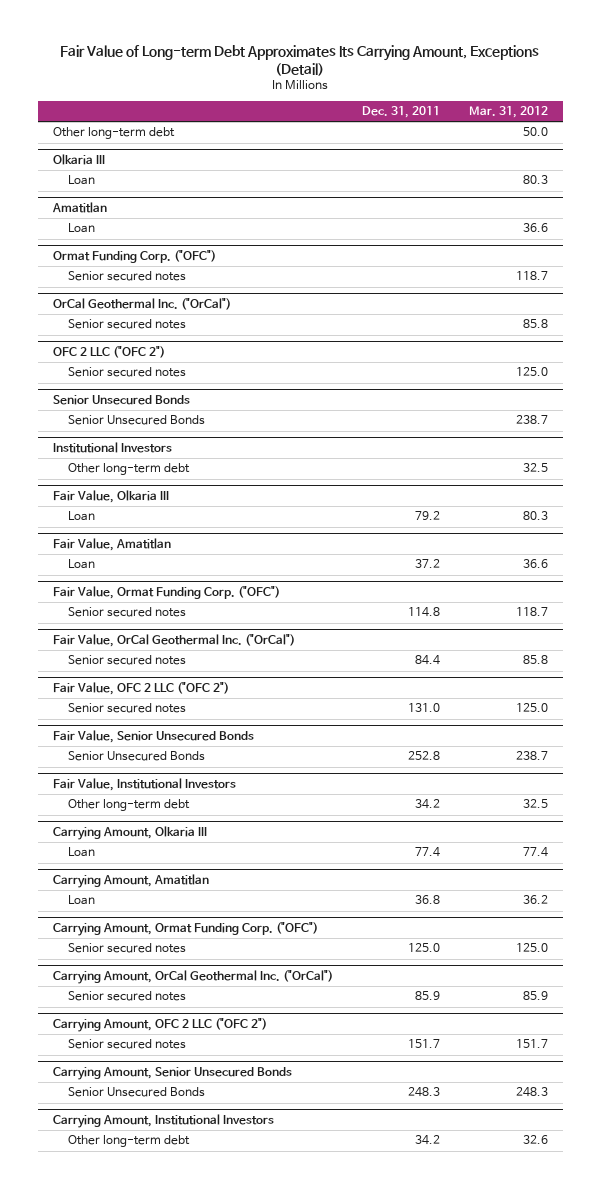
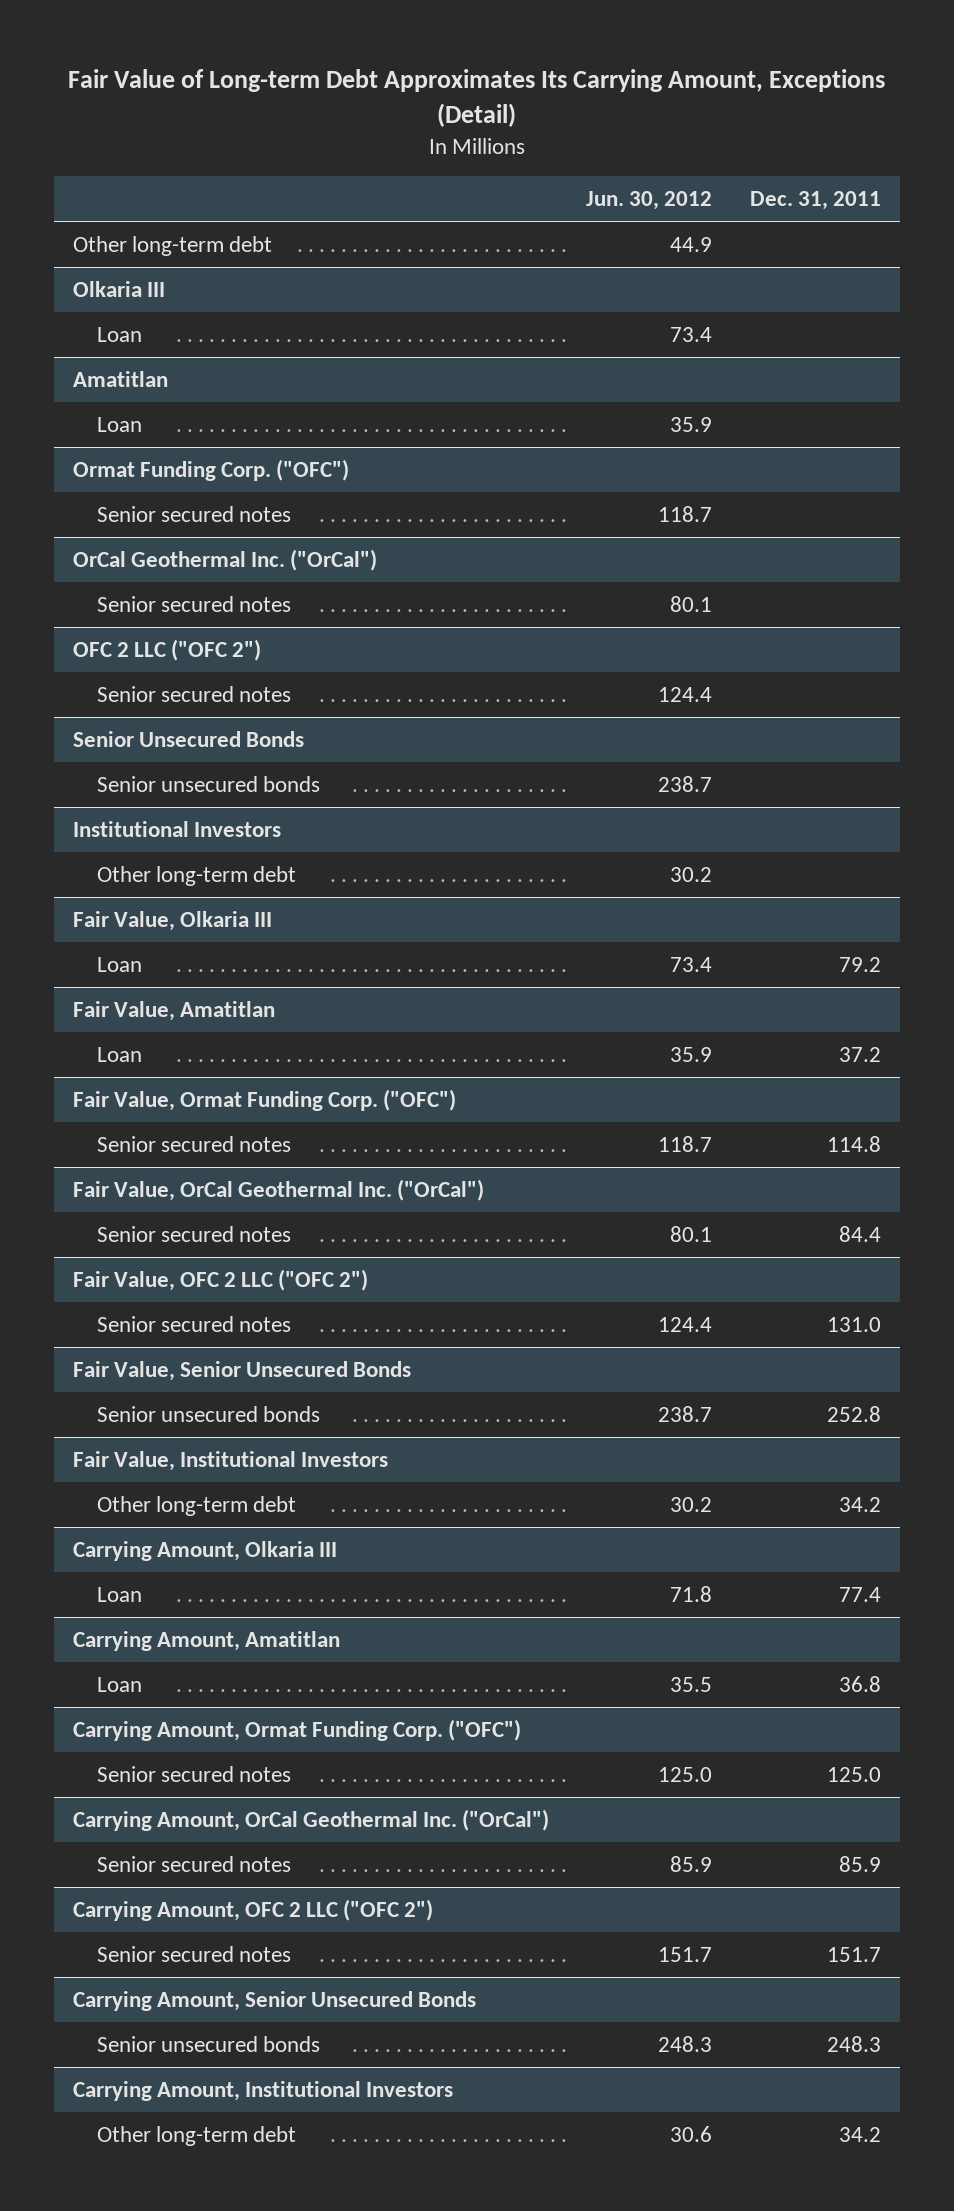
- | Dec. 31, 2011 | Mar. 31, 2012
+ | Jun. 30, 2012 | Dec. 31, 2011
@ Senior Unsecured Bonds
- Senior Unsecured Bonds | | 238.7
+ Senior unsecured bonds | 238.7 |
@ Fair Value, Senior Unsecured Bonds
- Senior Unsecured Bonds | 252.8 | 238.7
+ Senior unsecured bonds | 238.7 | 252.8
@ Carrying Amount, Senior Unsecured Bonds
- Senior Unsecured Bonds | 248.3 | 248.3
+ Senior unsecured bonds | 248.3 | 248.3

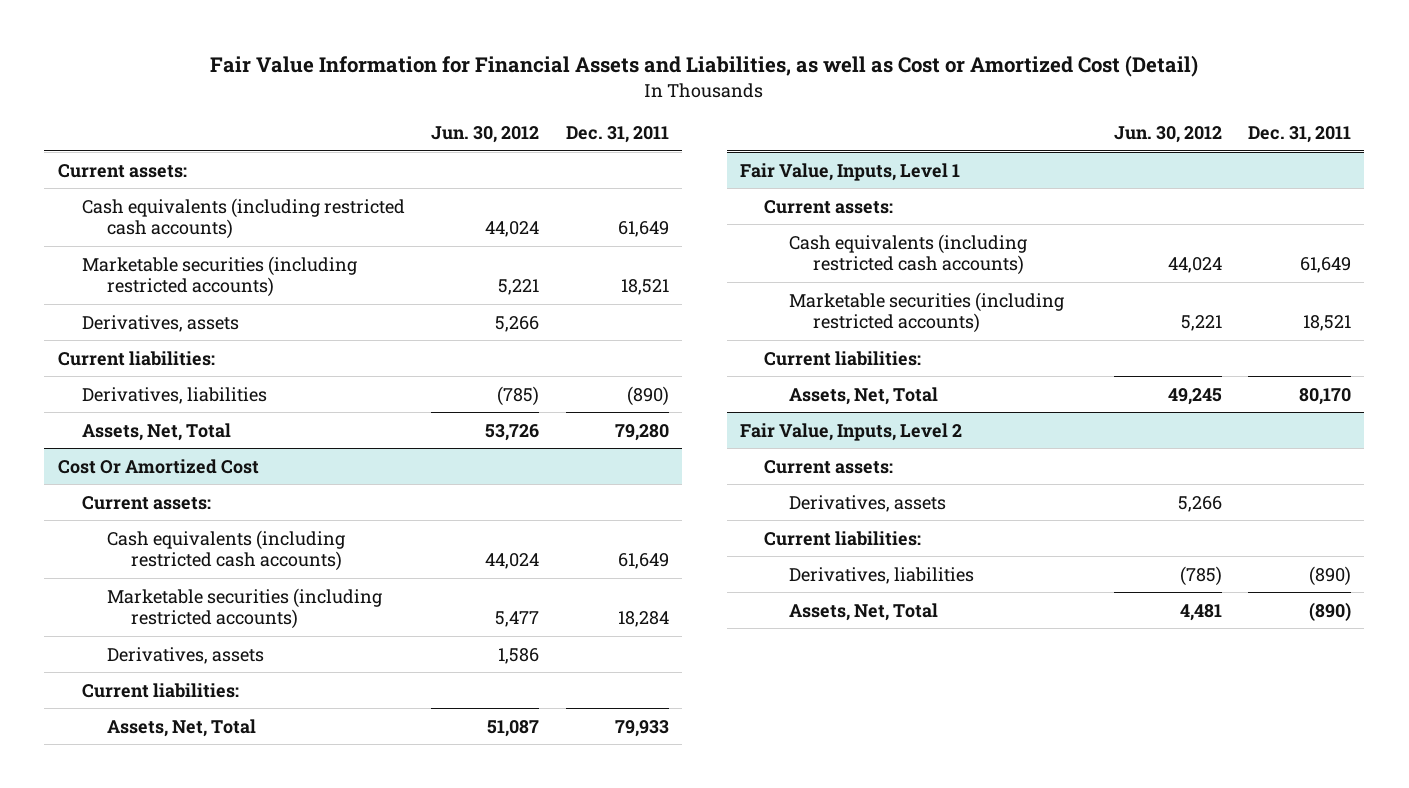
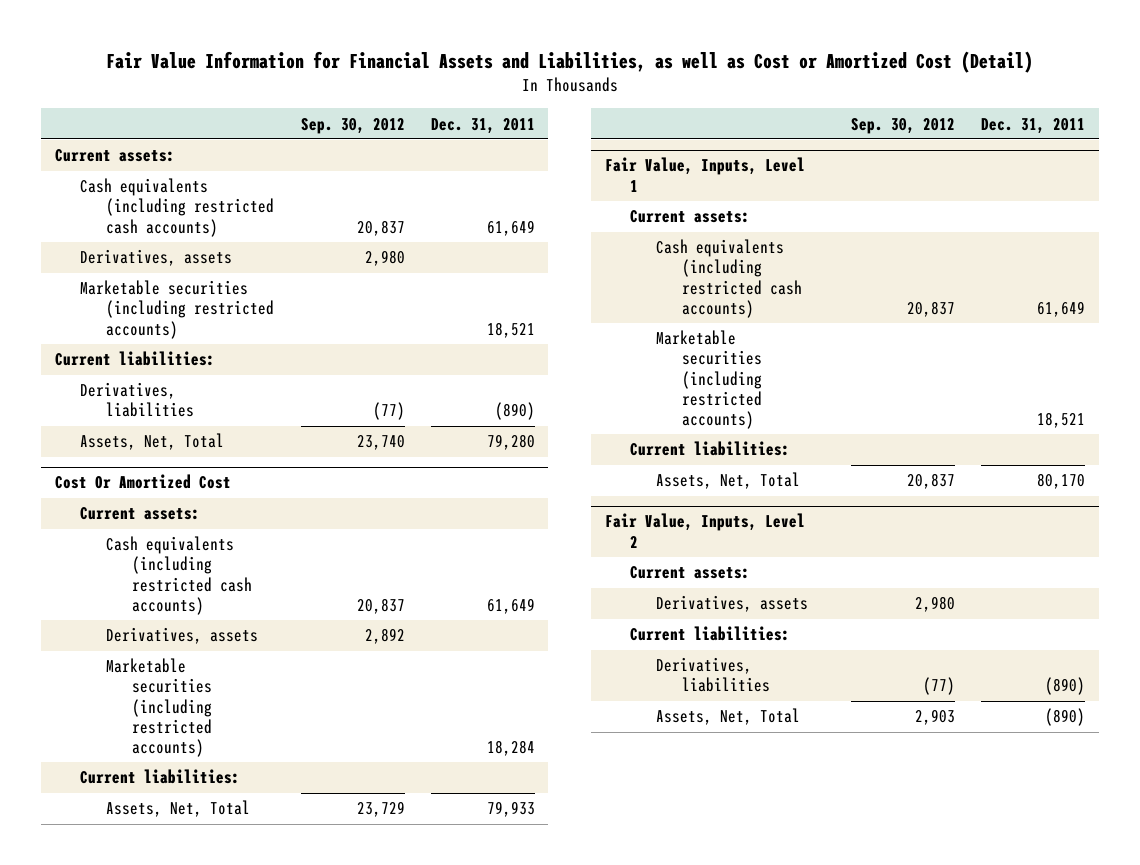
- | Jun. 30, 2012 | Dec. 31, 2011
+ | Sep. 30, 2012 | Dec. 31, 2011
moved down: Marketable securities (including restricted accounts) | | 18,521
@ Cost Or Amortized Cost
moved down: Marketable securities (including restricted accounts) | | 18,284

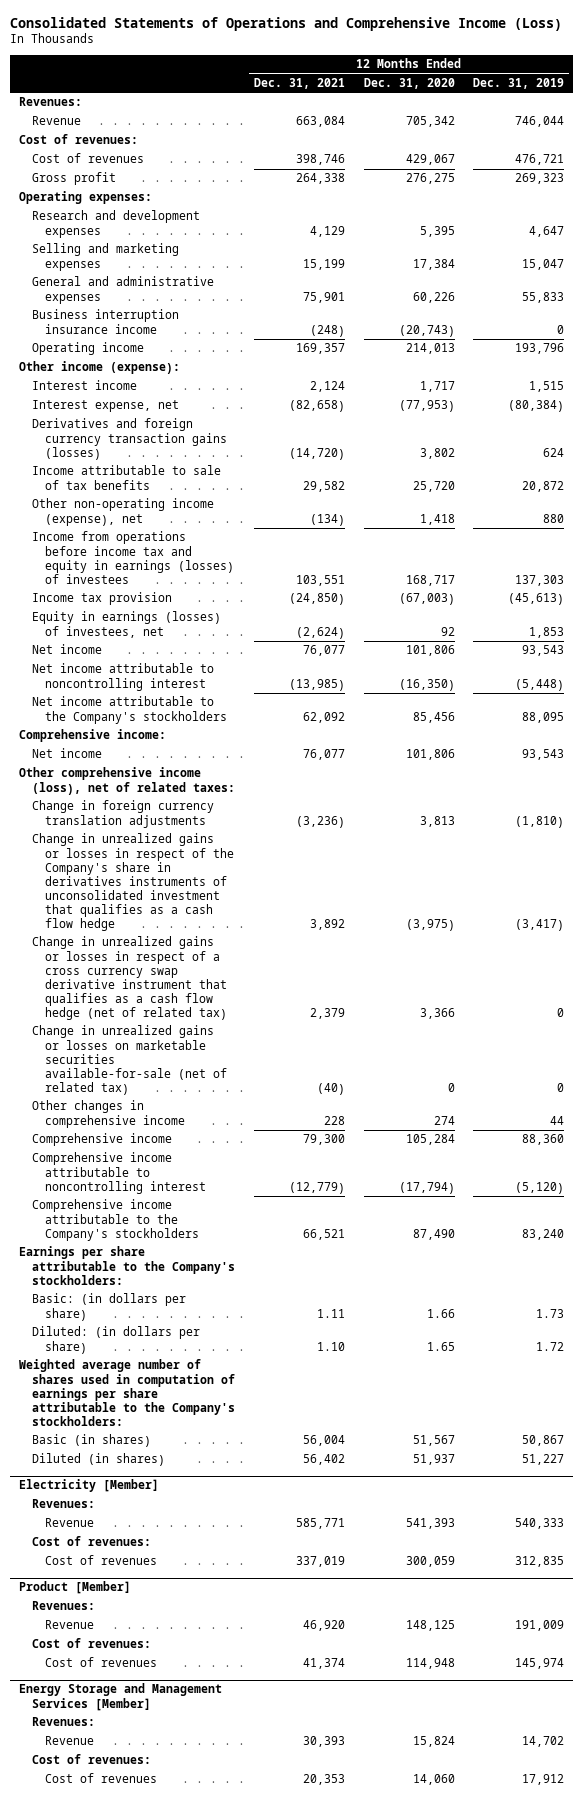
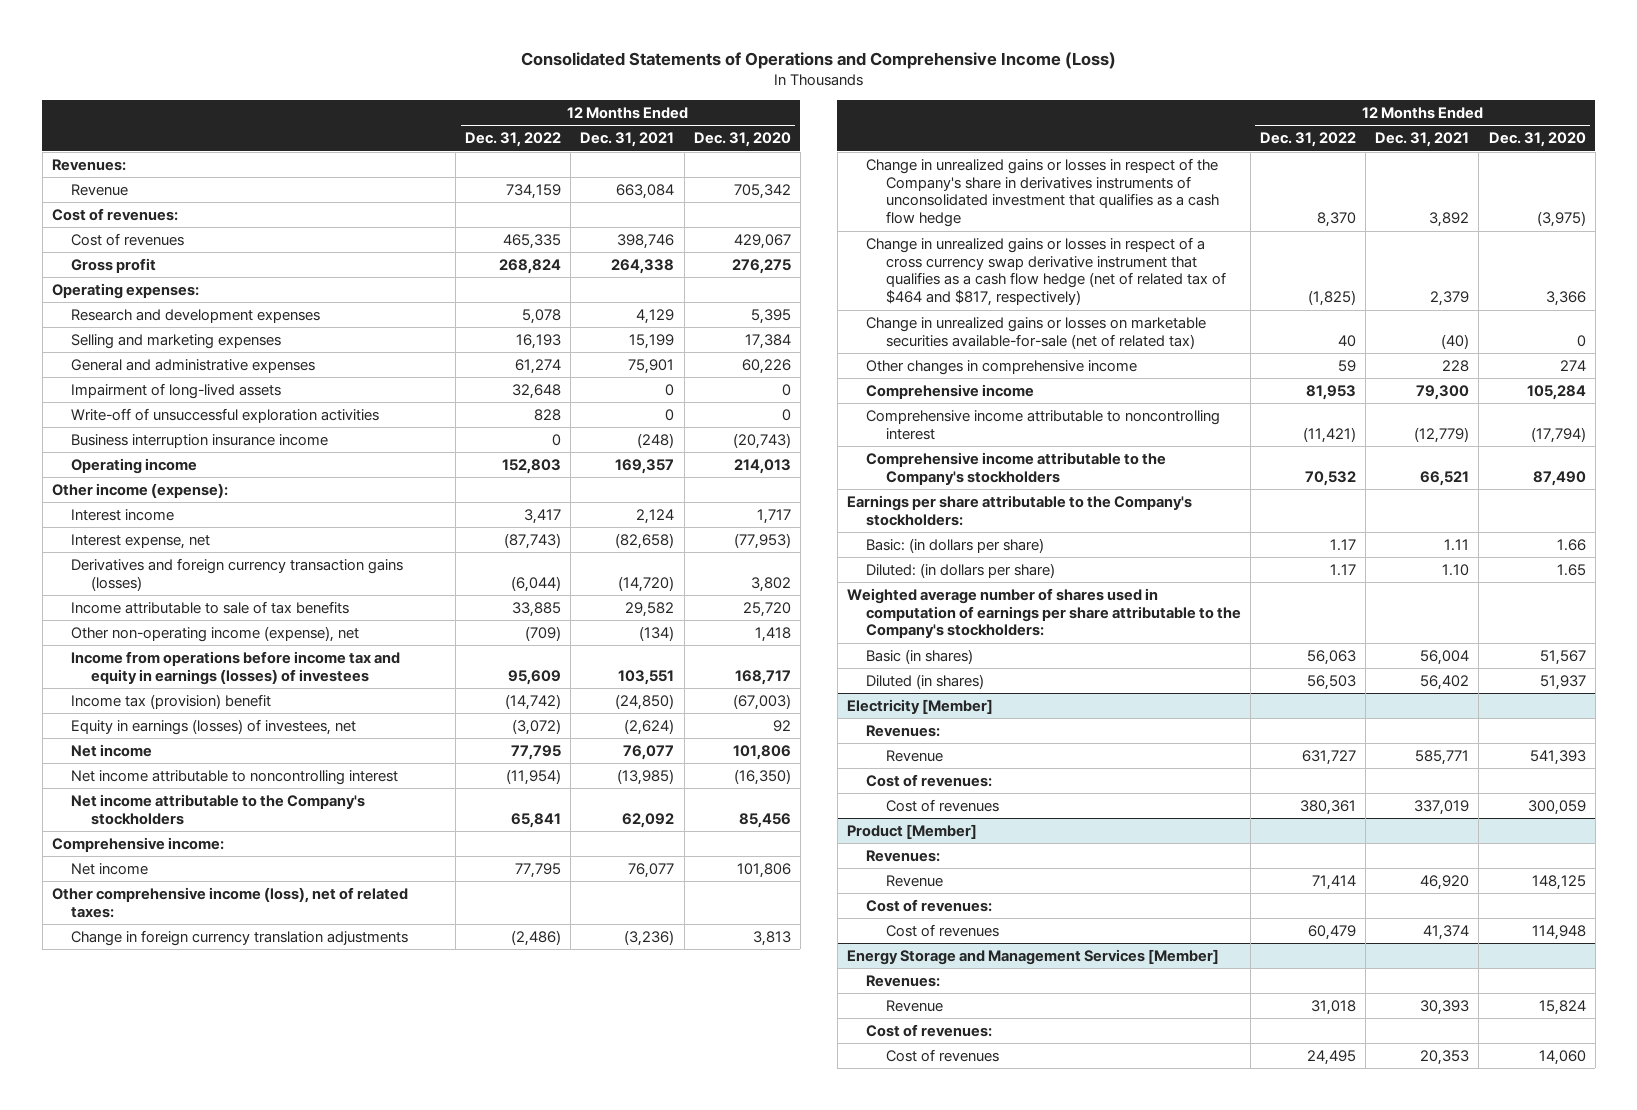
- | 12 Months Ended Dec. 31, 2021 | 12 Months Ended Dec. 31, 2020 | 12 Months Ended Dec. 31, 2019
+ | 12 Months Ended Dec. 31, 2022 | 12 Months Ended Dec. 31, 2021 | 12 Months Ended Dec. 31, 2020
+ Impairment of long-lived assets | 32,648 | 0 | 0
+ Write-off of unsuccessful exploration activities | 828 | 0 | 0
- Income tax provision | (24,850) | (67,003) | (45,613)
+ Income tax (provision) benefit | (14,742) | (24,850) | (67,003)
- Change in unrealized gains or losses in respect of a cross currency swap derivative instrument that qualifies as a cash flow hedge (net of related tax) | 2,379 | 3,366 | 0
+ Change in unrealized gains or losses in respect of a cross currency swap derivative instrument that qualifies as a cash flow hedge (net of related tax of $464 and $817, respectively) | (1,825) | 2,379 | 3,366

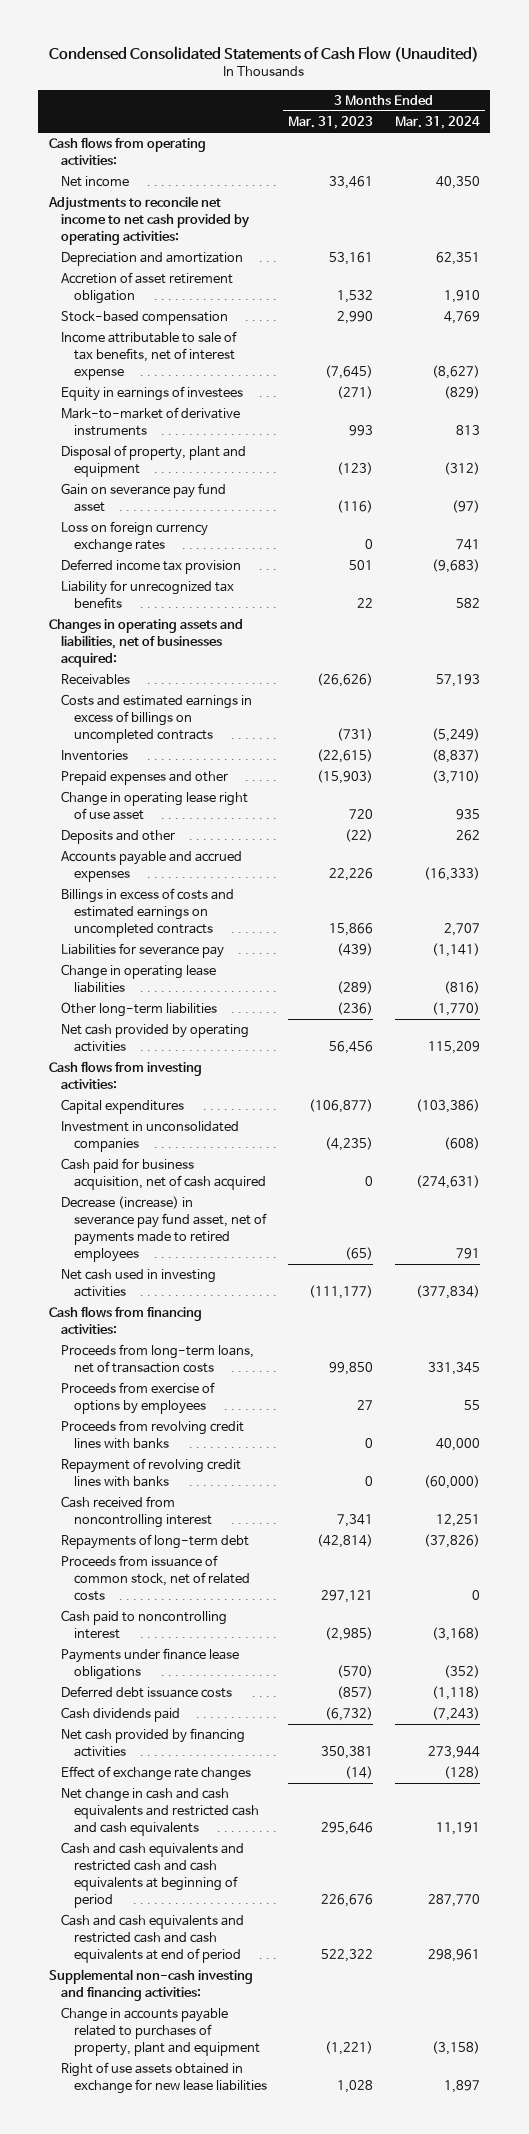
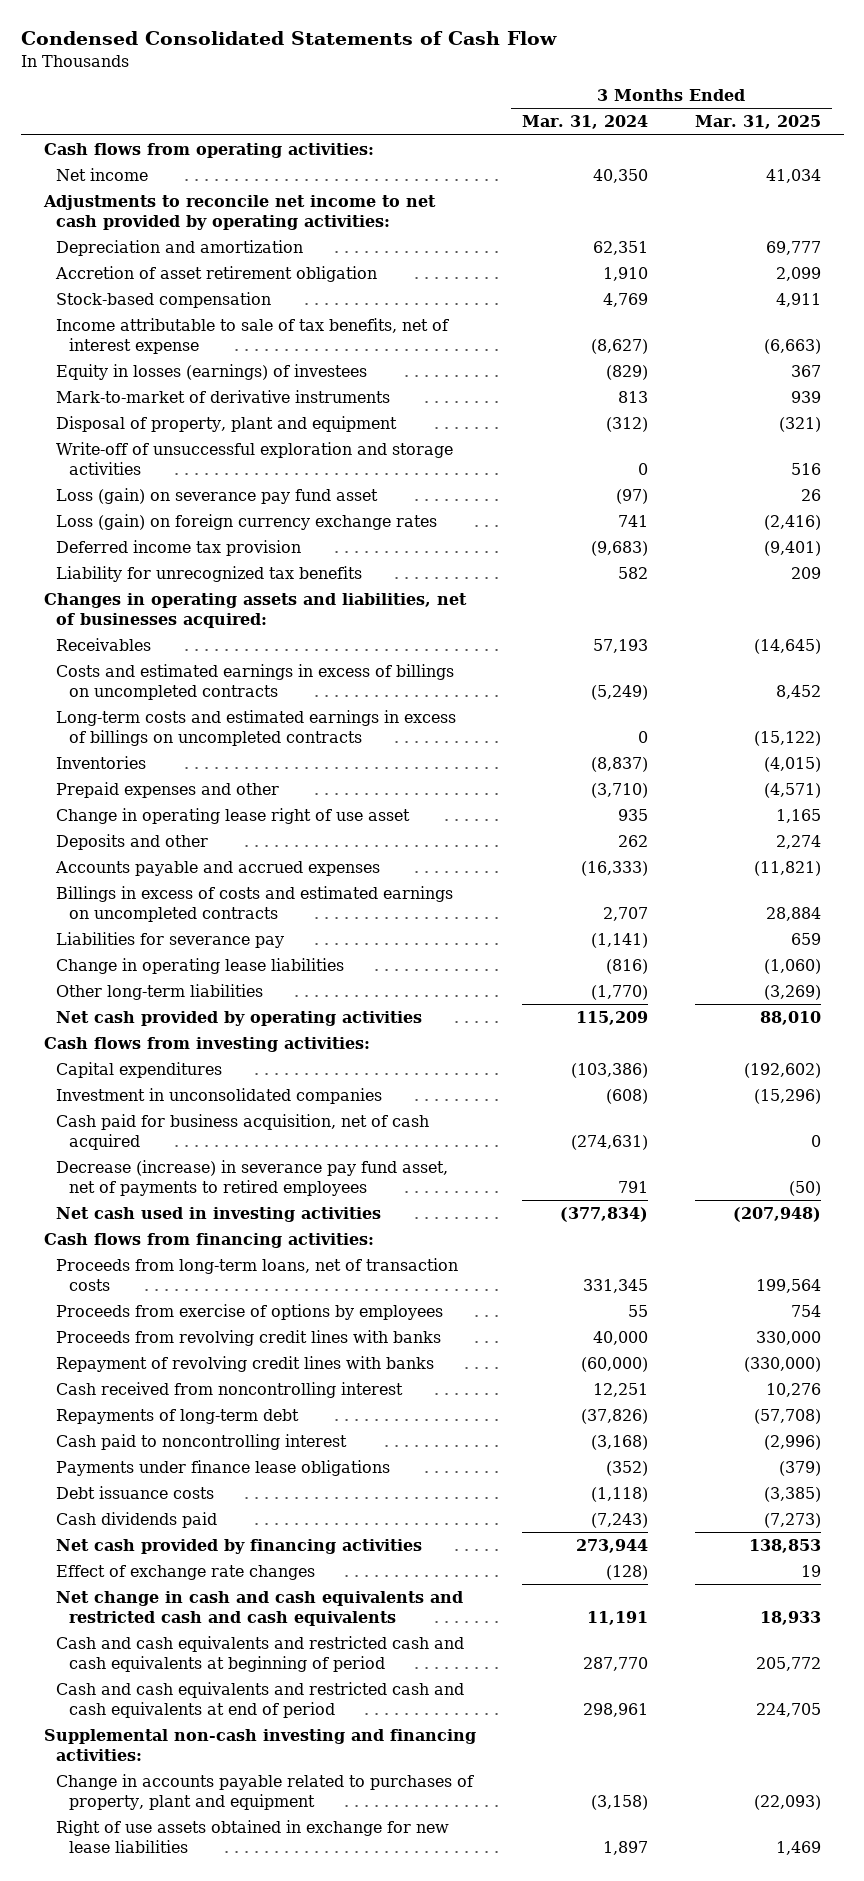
- Condensed Consolidated Statements of Cash Flow (Unaudited)
+ Condensed Consolidated Statements of Cash Flow
- | 3 Months Ended Mar. 31, 2023 | 3 Months Ended Mar. 31, 2024
+ | 3 Months Ended Mar. 31, 2024 | 3 Months Ended Mar. 31, 2025
- Equity in earnings of investees | (271) | (829)
+ Equity in losses (earnings) of investees | (829) | 367
- Gain on severance pay fund asset | (116) | (97)
- Loss on foreign currency exchange rates | 0 | 741
+ Write-off of unsuccessful exploration and storage activities | 0 | 516
+ Loss (gain) on severance pay fund asset | (97) | 26
+ Loss (gain) on foreign currency exchange rates | 741 | (2,416)
+ Long-term costs and estimated earnings in excess of billings on uncompleted contracts | 0 | (15,122)
- Decrease (increase) in severance pay fund asset, net of payments made to retired employees | (65) | 791
+ Decrease (increase) in severance pay fund asset, net of payments to retired employees | 791 | (50)
- Proceeds from issuance of common stock, net of related costs | 297,121 | 0
- Deferred debt issuance costs | (857) | (1,118)
+ Debt issuance costs | (1,118) | (3,385)

